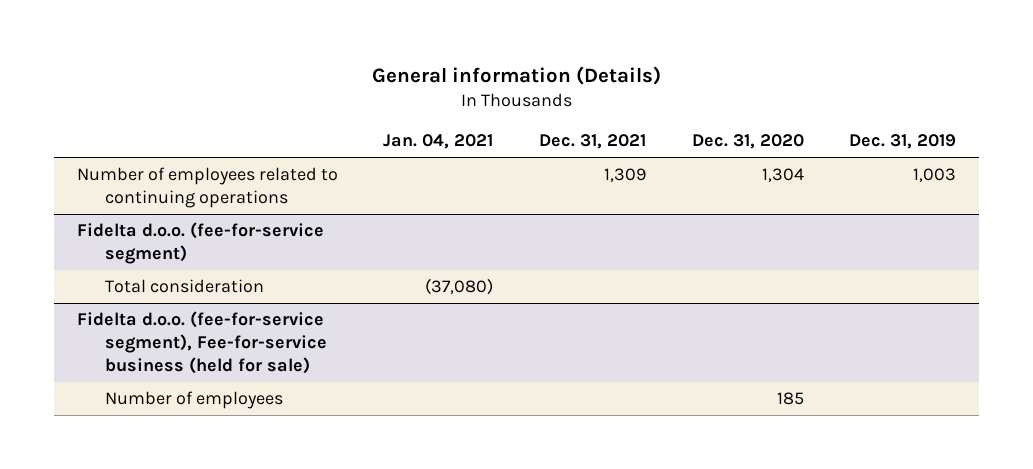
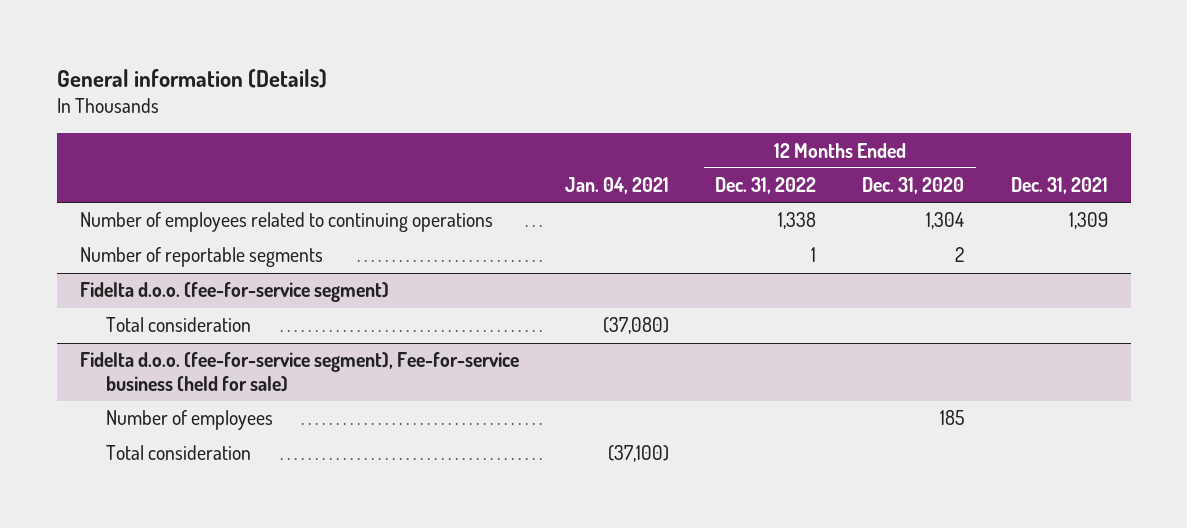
- | Jan. 04, 2021 | Dec. 31, 2021 | Dec. 31, 2020 | Dec. 31, 2019
+ | Jan. 04, 2021 | 12 Months Ended Dec. 31, 2022 | 12 Months Ended Dec. 31, 2020 | Dec. 31, 2021
+ Number of reportable segments | | 1 | 2 |
@ Fidelta d.o.o. (fee-for-service segment), Fee-for-service business (held for sale)
+ Total consideration | (37,100) | | |

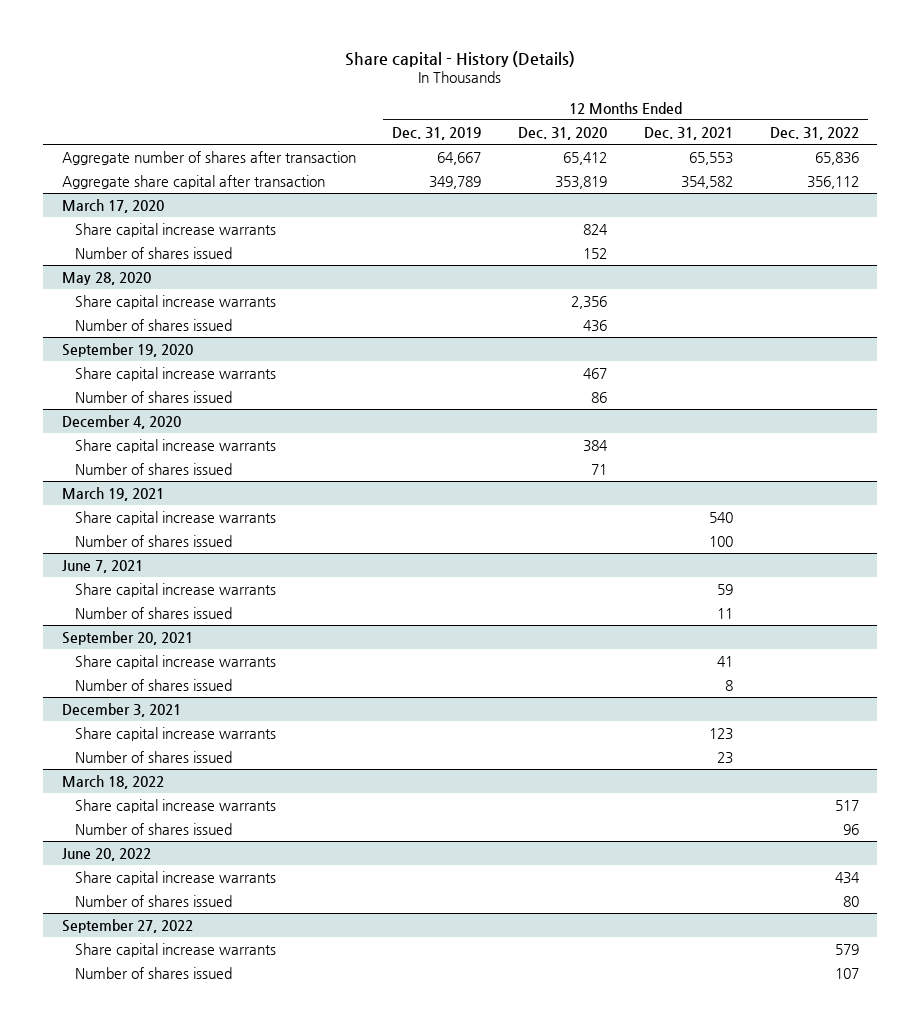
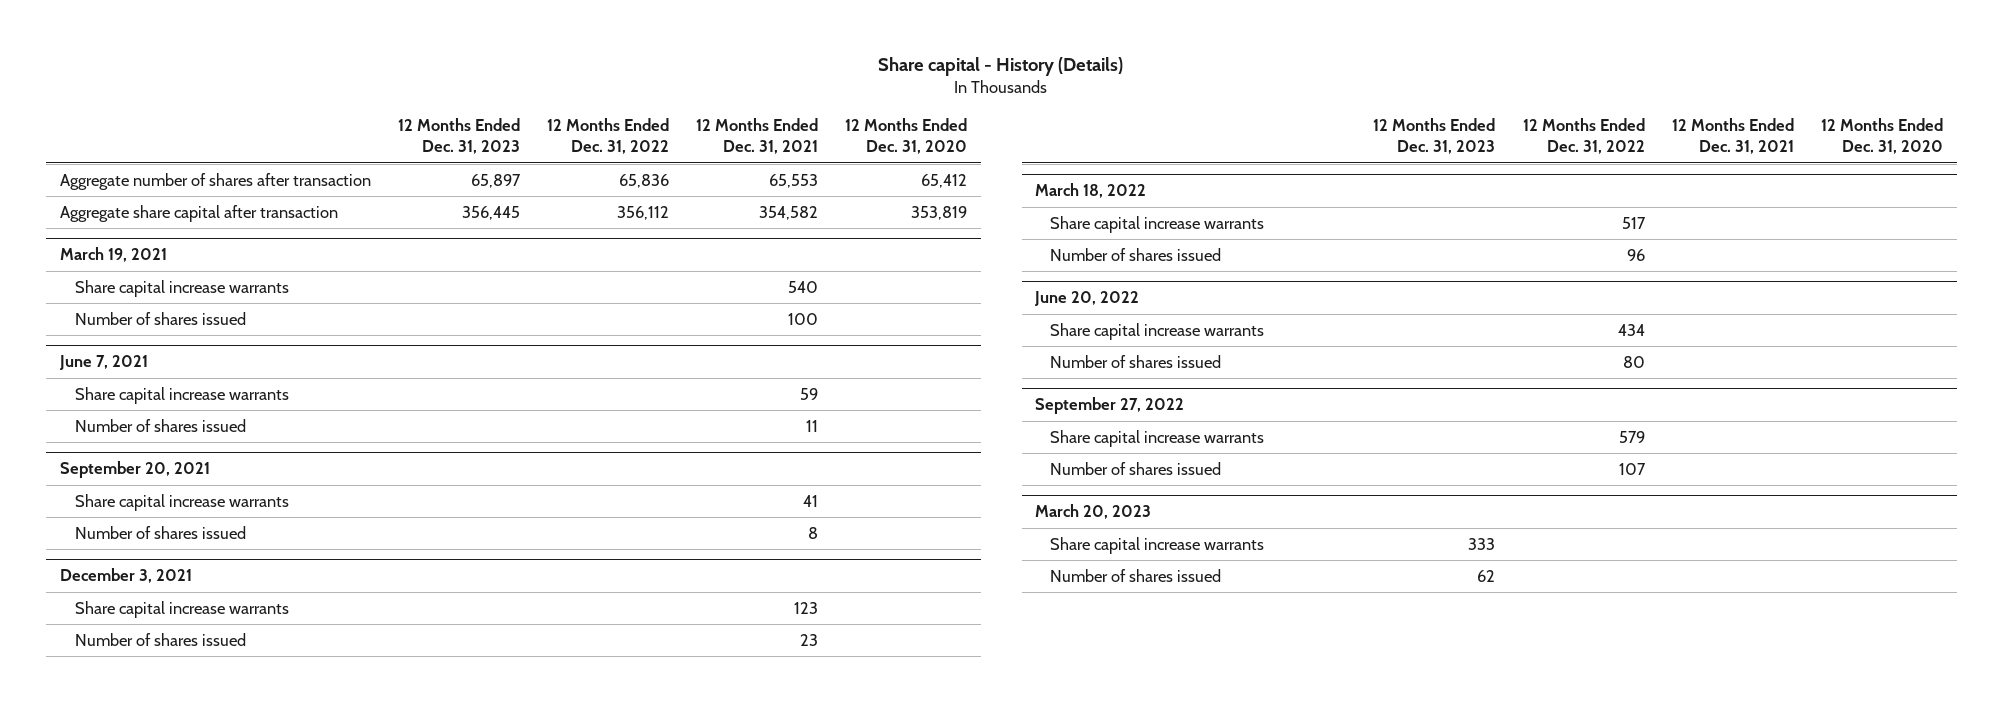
- | 12 Months Ended Dec. 31, 2019 | 12 Months Ended Dec. 31, 2020 | 12 Months Ended Dec. 31, 2021 | 12 Months Ended Dec. 31, 2022
+ | 12 Months Ended Dec. 31, 2023 | 12 Months Ended Dec. 31, 2022 | 12 Months Ended Dec. 31, 2021 | 12 Months Ended Dec. 31, 2020
- March 17, 2020
- Share capital increase warrants | | 824 | |
- Number of shares issued | | 152 | |
- May 28, 2020
- Share capital increase warrants | | 2,356 | |
- Number of shares issued | | 436 | |
- September 19, 2020
- Share capital increase warrants | | 467 | |
- Number of shares issued | | 86 | |
- December 4, 2020
- Share capital increase warrants | | 384 | |
- Number of shares issued | | 71 | |
+ March 20, 2023
+ Share capital increase warrants | 333 | | |
+ Number of shares issued | 62 | | |

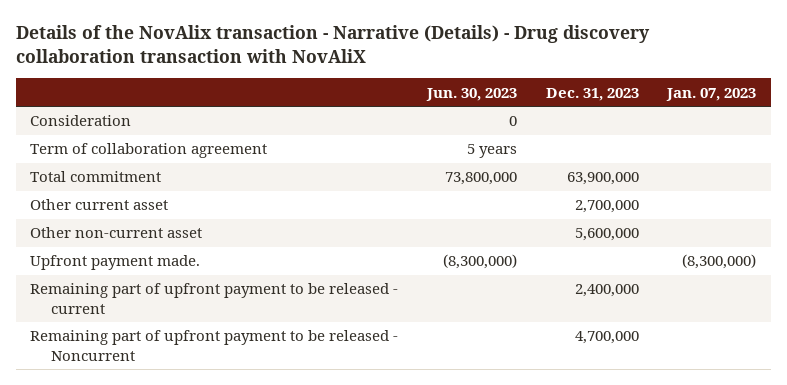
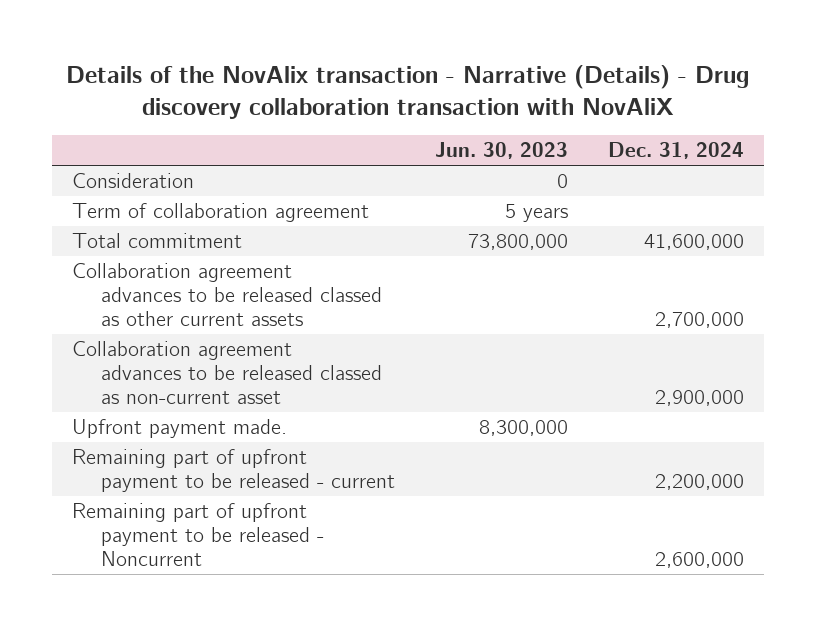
- | Jun. 30, 2023 | Dec. 31, 2023 | Jan. 07, 2023
+ | Jun. 30, 2023 | Dec. 31, 2024
- Other current asset | | 2,700,000 |
- Other non-current asset | | 5,600,000 |
- Upfront payment made. | (8,300,000) | | (8,300,000)
+ Collaboration agreement advances to be released classed as other current assets | | 2,700,000
+ Collaboration agreement advances to be released classed as non-current asset | | 2,900,000
+ Upfront payment made. | 8,300,000 |

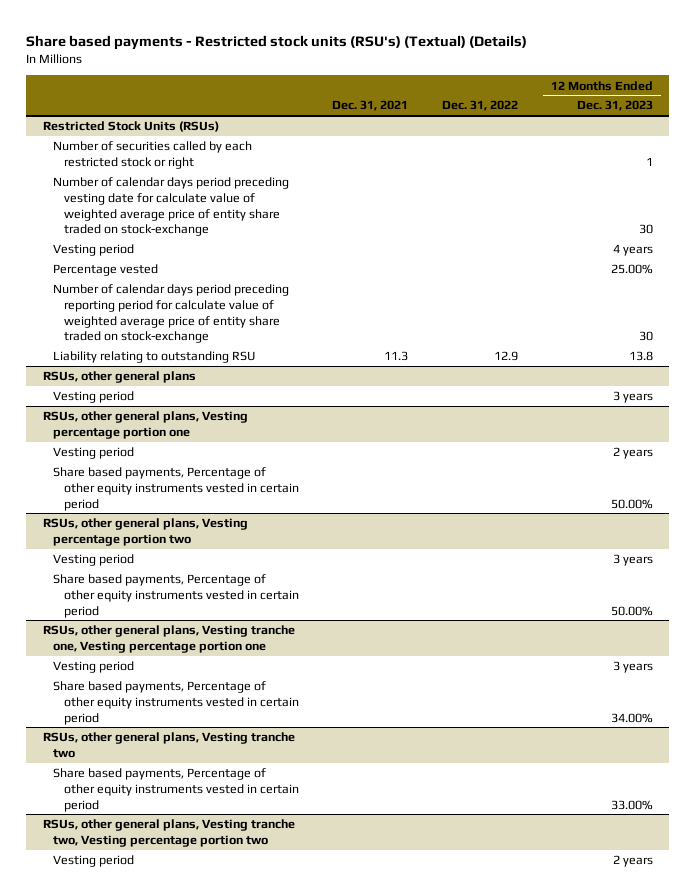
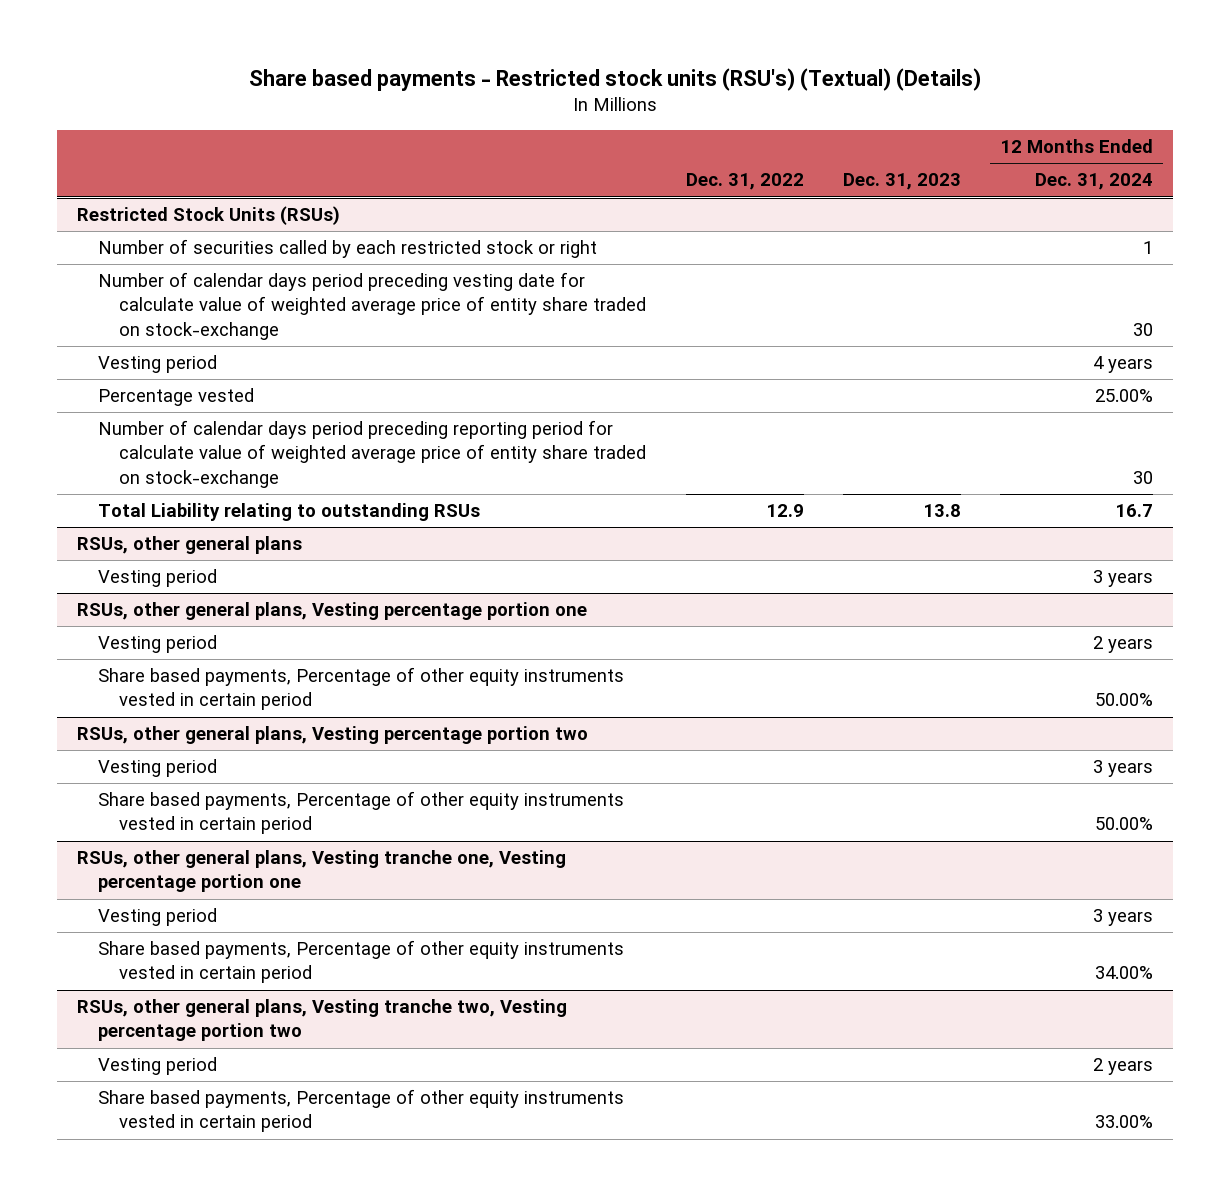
- | Dec. 31, 2021 | Dec. 31, 2022 | 12 Months Ended Dec. 31, 2023
+ | Dec. 31, 2022 | Dec. 31, 2023 | 12 Months Ended Dec. 31, 2024
@ Restricted Stock Units (RSUs)
- Liability relating to outstanding RSU | 11.3 | 12.9 | 13.8
+ Total Liability relating to outstanding RSUs | 12.9 | 13.8 | 16.7
- RSUs, other general plans, Vesting tranche two
- Share based payments, Percentage of other equity instruments vested in certain period | | | 33.00%
@ RSUs, other general plans, Vesting tranche two, Vesting percentage portion two
+ Share based payments, Percentage of other equity instruments vested in certain period | | | 33.00%

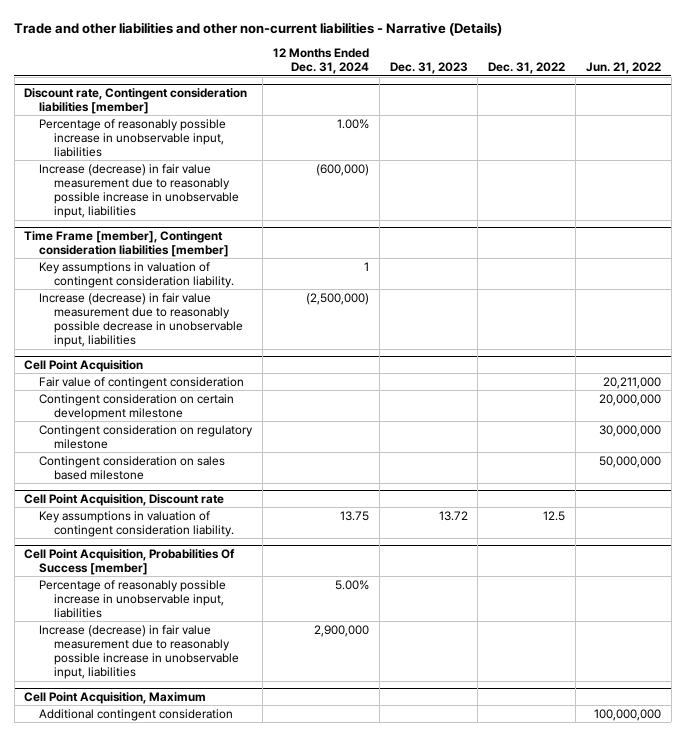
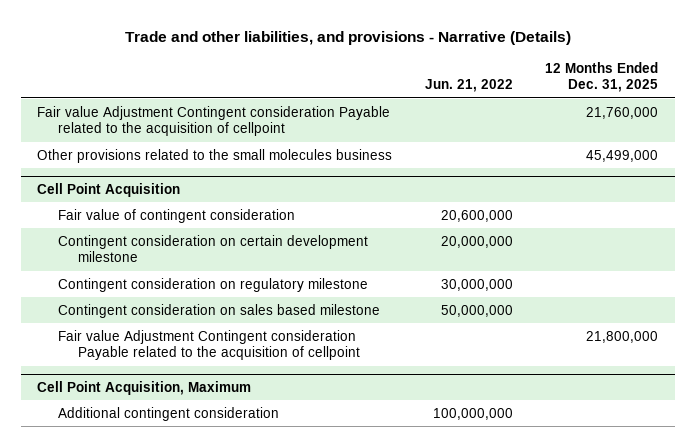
- Trade and other liabilities and other non-current liabilities - Narrative (Details)
+ Trade and other liabilities, and provisions - Narrative (Details)
- | 12 Months Ended Dec. 31, 2024 | Dec. 31, 2023 | Dec. 31, 2022 | Jun. 21, 2022
+ | Jun. 21, 2022 | 12 Months Ended Dec. 31, 2025
- Discount rate, Contingent consideration liabilities [member]
- Percentage of reasonably possible increase in unobservable input, liabilities | 1.00% | | |
- Increase (decrease) in fair value measurement due to reasonably possible increase in unobservable input, liabilities | (600,000) | | |
- Time Frame [member], Contingent consideration liabilities [member]
- Key assumptions in valuation of contingent consideration liability. | 1 | | |
- Increase (decrease) in fair value measurement due to reasonably possible decrease in unobservable input, liabilities | (2,500,000) | | |
+ Fair value Adjustment Contingent consideration Payable related to the acquisition of cellpoint | | 21,760,000
+ Other provisions related to the small molecules business | | 45,499,000
@ Cell Point Acquisition
- Fair value of contingent consideration | | | | 20,211,000
+ Fair value of contingent consideration | 20,600,000 |
- Cell Point Acquisition, Discount rate
- Key assumptions in valuation of contingent consideration liability. | 13.75 | 13.72 | 12.5 |
- Cell Point Acquisition, Probabilities Of Success [member]
- Percentage of reasonably possible increase in unobservable input, liabilities | 5.00% | | |
- Increase (decrease) in fair value measurement due to reasonably possible increase in unobservable input, liabilities | 2,900,000 | | |
@ Cell Point Acquisition
+ Fair value Adjustment Contingent consideration Payable related to the acquisition of cellpoint | | 21,800,000

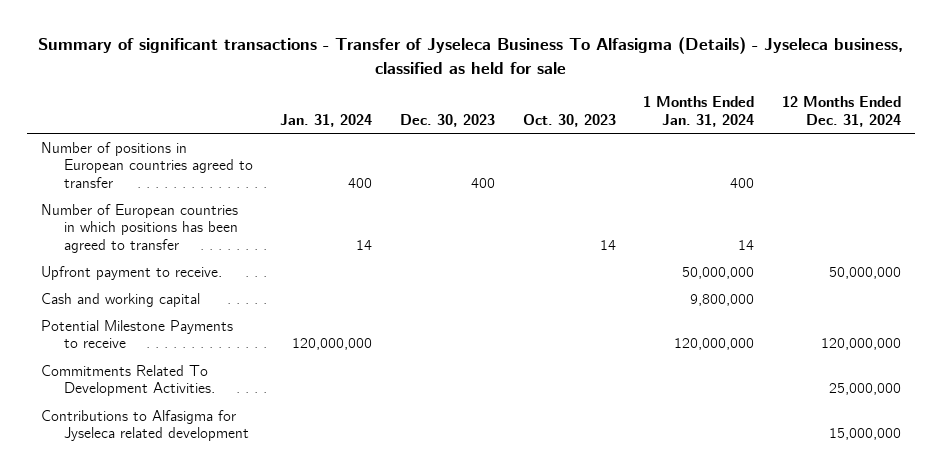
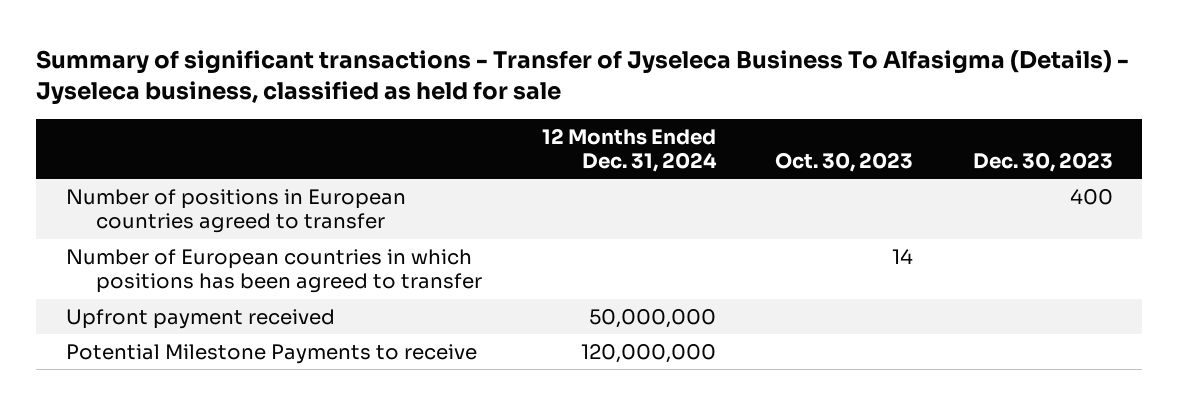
- | Jan. 31, 2024 | Dec. 30, 2023 | Oct. 30, 2023 | 1 Months Ended Jan. 31, 2024 | 12 Months Ended Dec. 31, 2024
+ | 12 Months Ended Dec. 31, 2024 | Oct. 30, 2023 | Dec. 30, 2023
- Upfront payment to receive. | | | | 50,000,000 | 50,000,000
- Cash and working capital | | | | 9,800,000 |
+ Upfront payment received | 50,000,000 | |
- Commitments Related To Development Activities. | | | | | 25,000,000
- Contributions to Alfasigma for Jyseleca related development | | | | | 15,000,000

